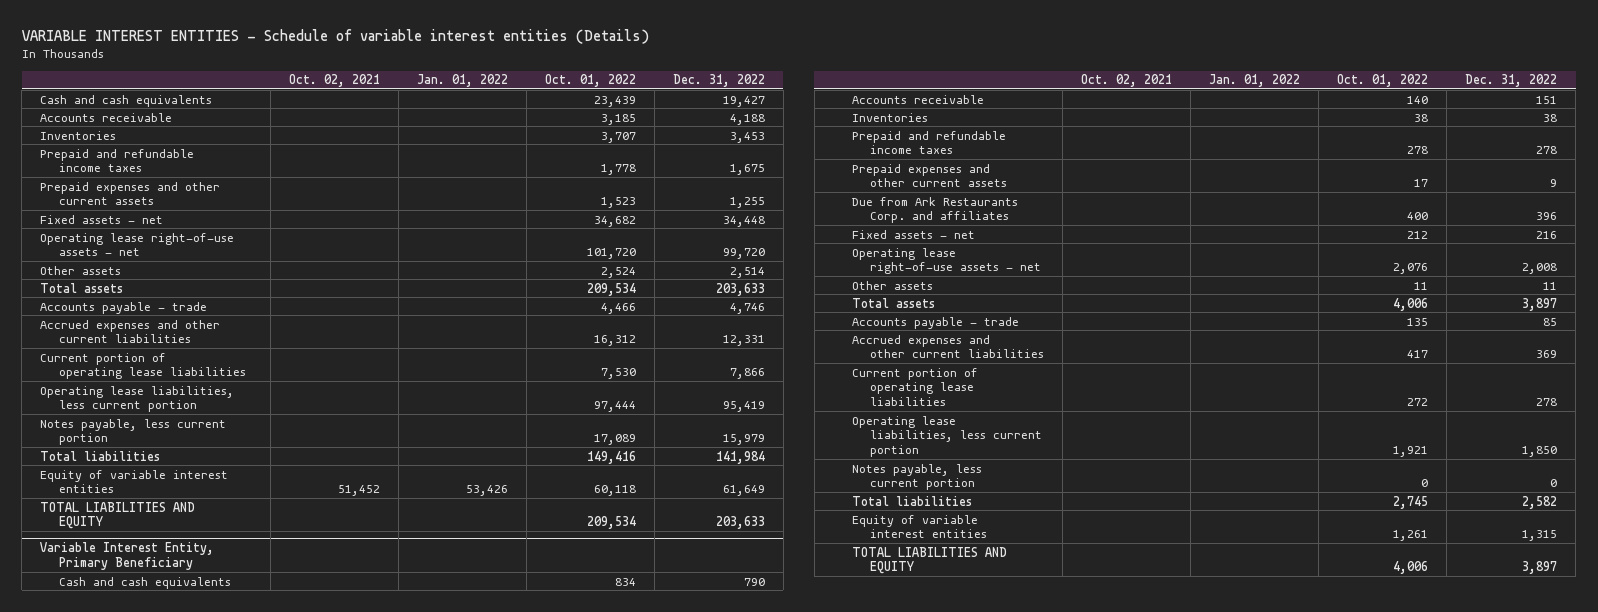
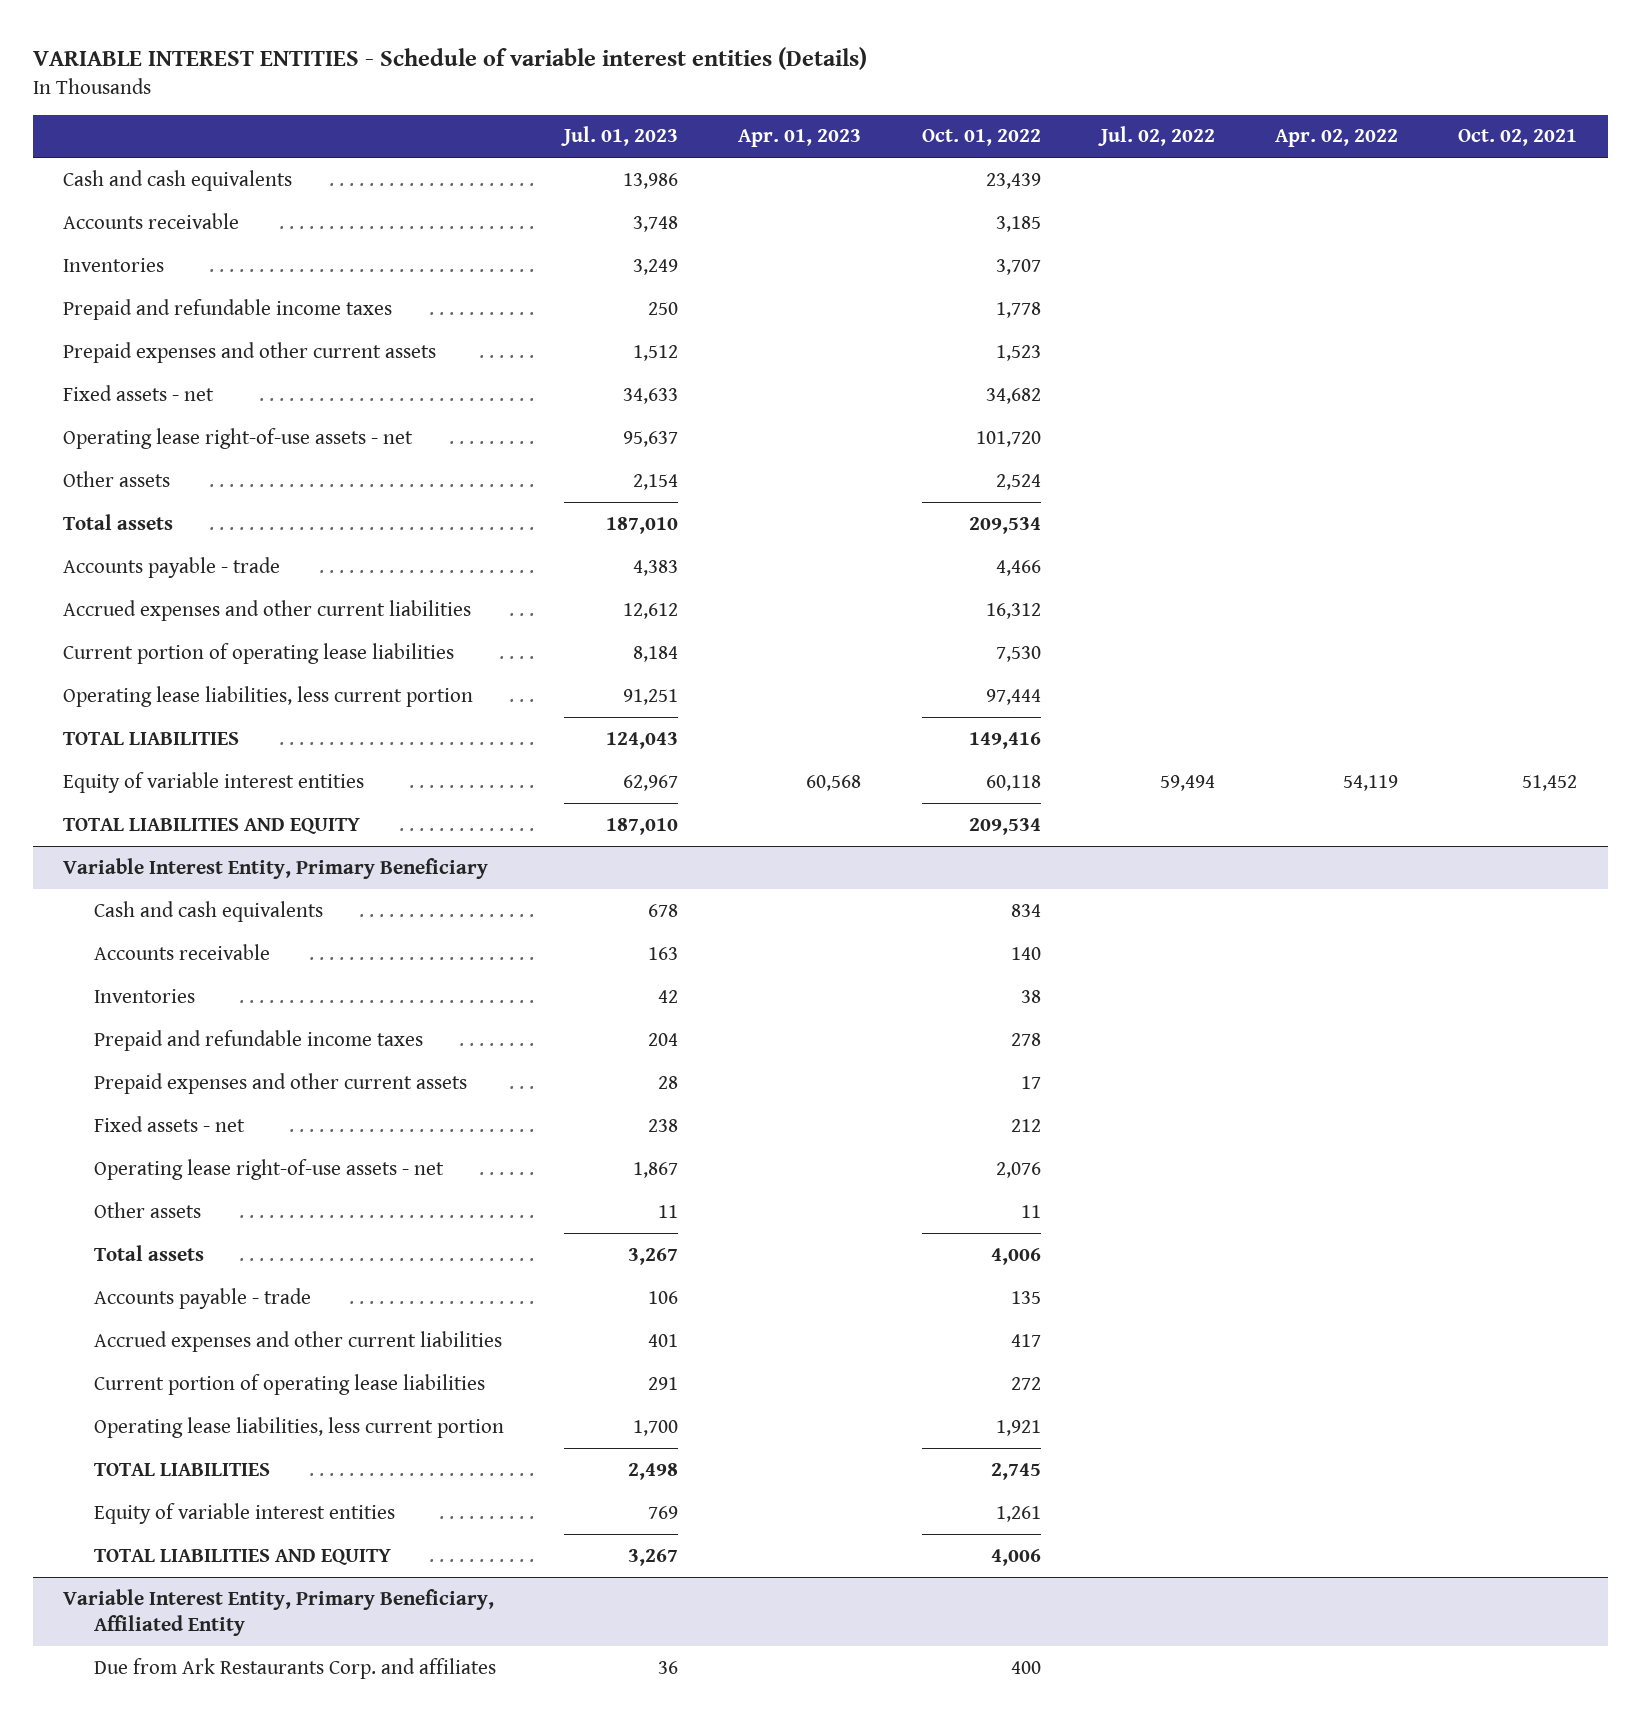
- | Oct. 02, 2021 | Jan. 01, 2022 | Oct. 01, 2022 | Dec. 31, 2022
+ | Jul. 01, 2023 | Apr. 01, 2023 | Oct. 01, 2022 | Jul. 02, 2022 | Apr. 02, 2022 | Oct. 02, 2021
- Notes payable, less current portion | | | 17,089 | 15,979
- Total liabilities | | | 149,416 | 141,984
+ TOTAL LIABILITIES | 124,043 | | 149,416 | | |
@ Variable Interest Entity, Primary Beneficiary
- Due from Ark Restaurants Corp. and affiliates | | | 400 | 396
- Notes payable, less current portion | | | 0 | 0
- Total liabilities | | | 2,745 | 2,582
+ TOTAL LIABILITIES | 2,498 | | 2,745 | | |
+ Variable Interest Entity, Primary Beneficiary, Affiliated Entity
+ Due from Ark Restaurants Corp. and affiliates | 36 | | 400 | | |

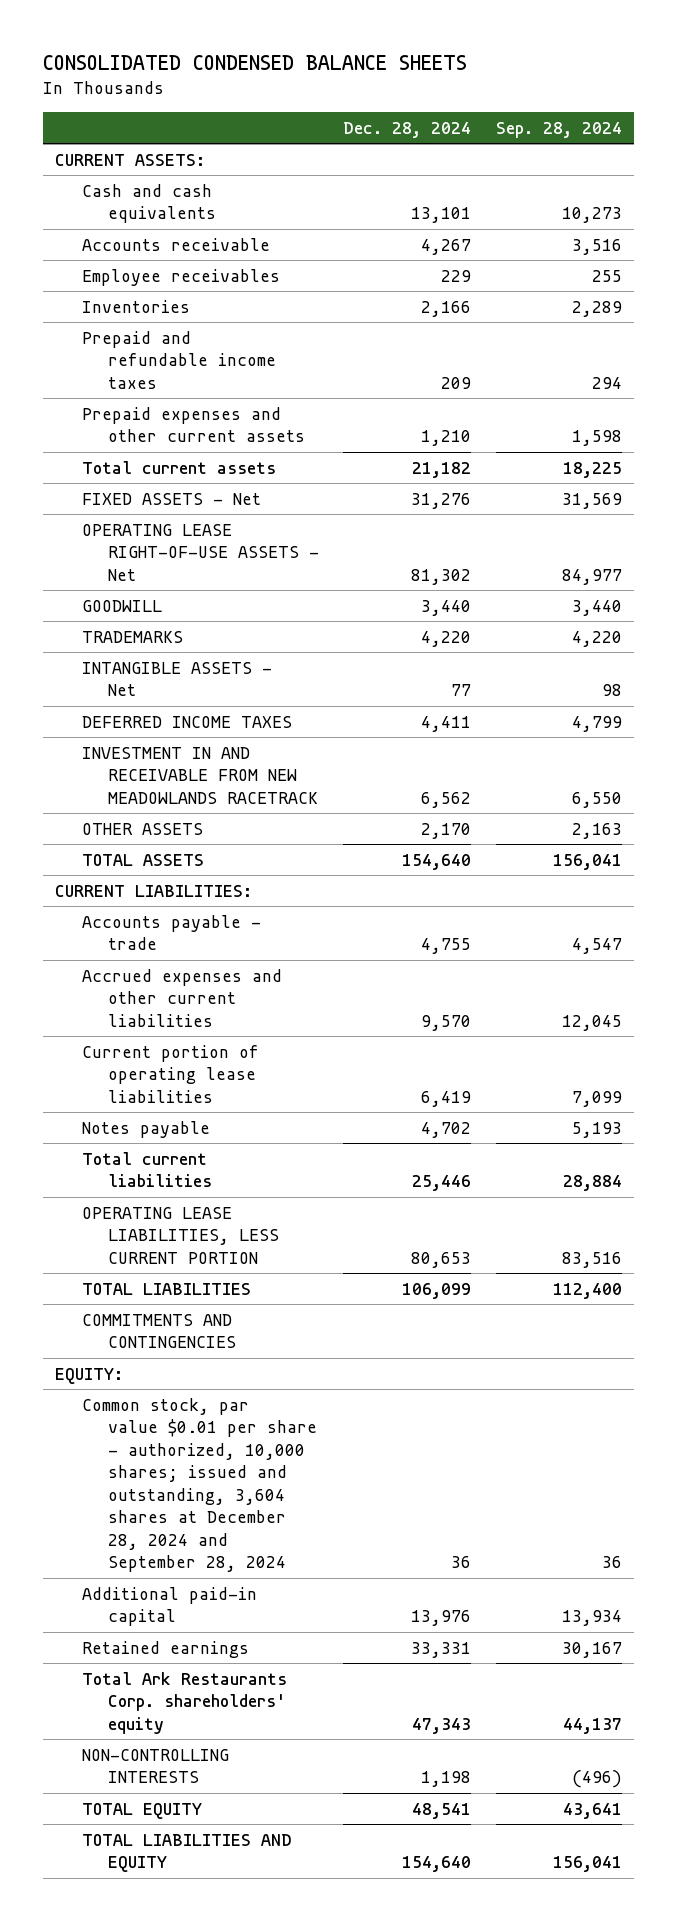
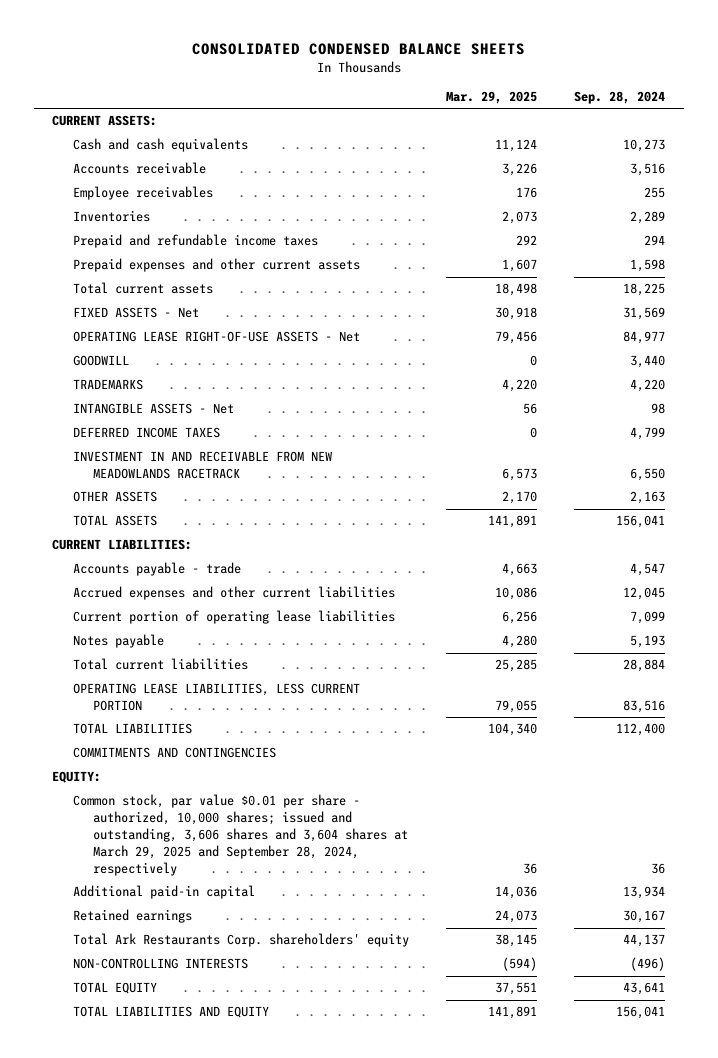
- | Dec. 28, 2024 | Sep. 28, 2024
+ | Mar. 29, 2025 | Sep. 28, 2024
- Common stock, par value $0.01 per share - authorized, 10,000 shares; issued and outstanding, 3,604 shares at December 28, 2024 and September 28, 2024 | 36 | 36
+ Common stock, par value $0.01 per share - authorized, 10,000 shares; issued and outstanding, 3,606 shares and 3,604 shares at March 29, 2025 and September 28, 2024, respectively | 36 | 36

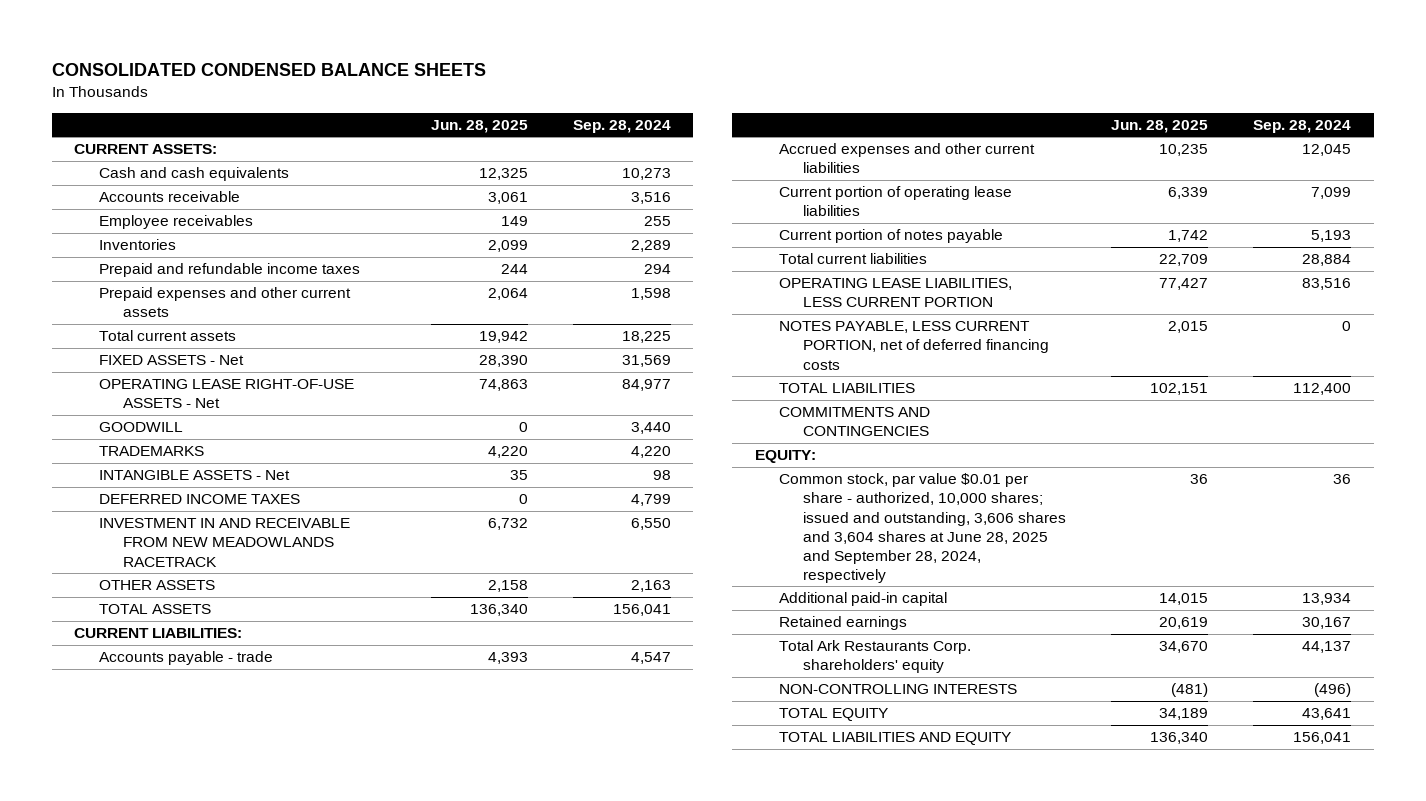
- | Mar. 29, 2025 | Sep. 28, 2024
+ | Jun. 28, 2025 | Sep. 28, 2024
- Notes payable | 4,280 | 5,193
+ Current portion of notes payable | 1,742 | 5,193
+ NOTES PAYABLE, LESS CURRENT PORTION, net of deferred financing costs | 2,015 | 0
- Common stock, par value $0.01 per share - authorized, 10,000 shares; issued and outstanding, 3,606 shares and 3,604 shares at March 29, 2025 and September 28, 2024, respectively | 36 | 36
+ Common stock, par value $0.01 per share - authorized, 10,000 shares; issued and outstanding, 3,606 shares and 3,604 shares at June 28, 2025 and September 28, 2024, respectively | 36 | 36

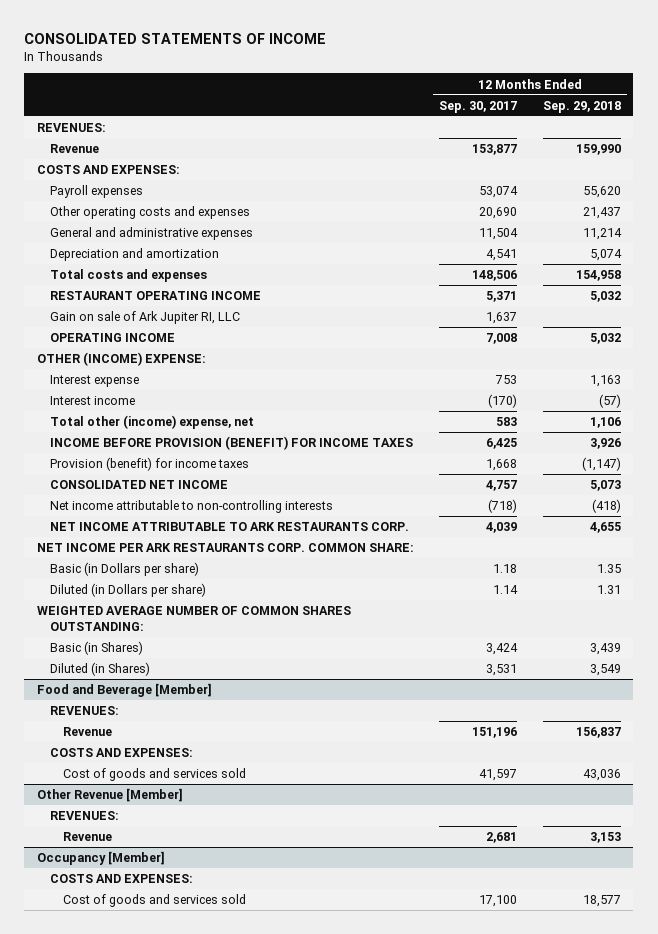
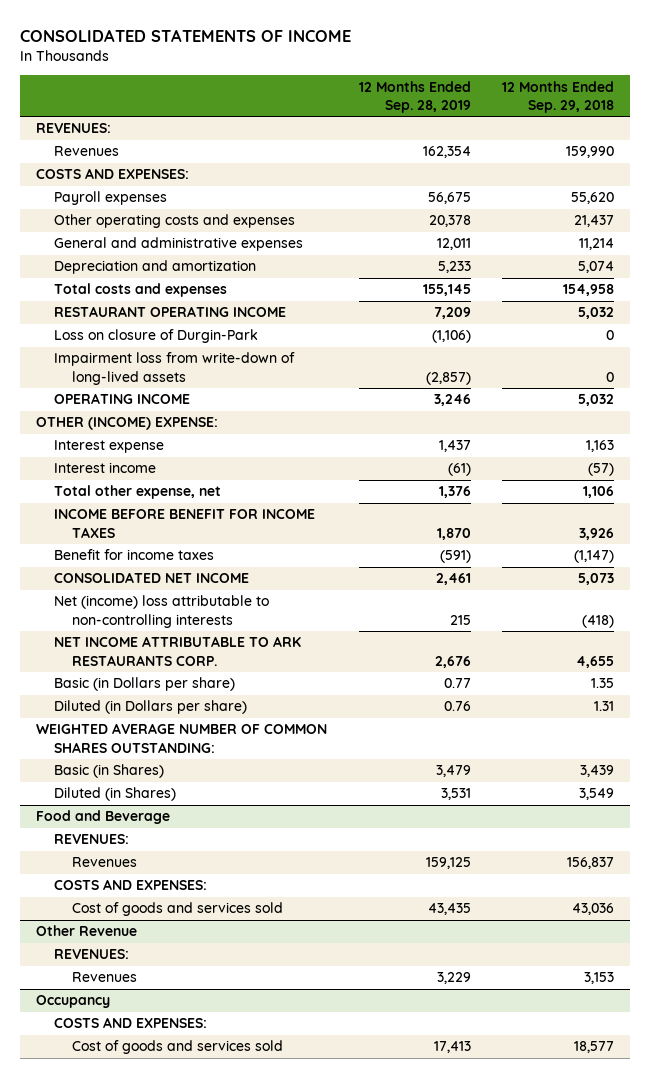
- | 12 Months Ended Sep. 30, 2017 | 12 Months Ended Sep. 29, 2018
+ | 12 Months Ended Sep. 28, 2019 | 12 Months Ended Sep. 29, 2018
- Revenue | 153,877 | 159,990
+ Revenues | 162,354 | 159,990
- Gain on sale of Ark Jupiter RI, LLC | 1,637 |
+ Loss on closure of Durgin-Park | (1,106) | 0
+ Impairment loss from write-down of long-lived assets | (2,857) | 0
- Total other (income) expense, net | 583 | 1,106
- INCOME BEFORE PROVISION (BENEFIT) FOR INCOME TAXES | 6,425 | 3,926
- Provision (benefit) for income taxes | 1,668 | (1,147)
+ Total other expense, net | 1,376 | 1,106
+ INCOME BEFORE BENEFIT FOR INCOME TAXES | 1,870 | 3,926
+ Benefit for income taxes | (591) | (1,147)
- Net income attributable to non-controlling interests | (718) | (418)
+ Net (income) loss attributable to non-controlling interests | 215 | (418)
- NET INCOME PER ARK RESTAURANTS CORP. COMMON SHARE:
- Food and Beverage [Member]
+ Food and Beverage
- Revenue | 151,196 | 156,837
+ Revenues | 159,125 | 156,837
- Other Revenue [Member]
+ Other Revenue
- Revenue | 2,681 | 3,153
- Occupancy [Member]
+ Revenues | 3,229 | 3,153
+ Occupancy

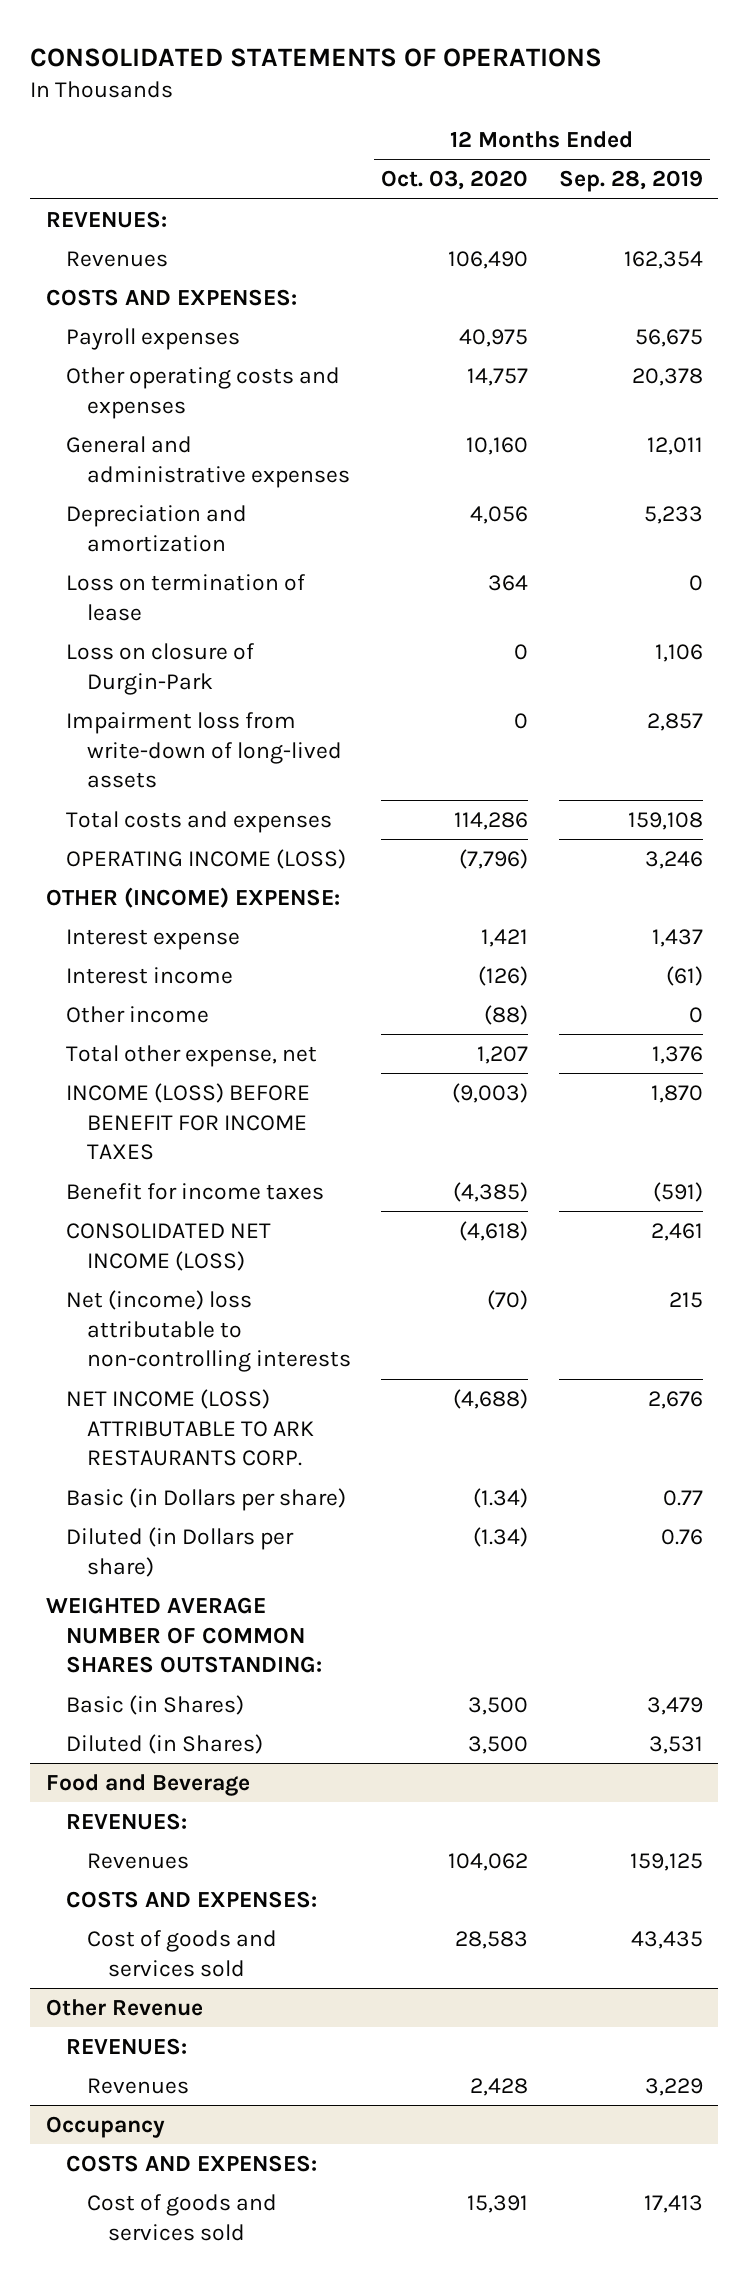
- CONSOLIDATED STATEMENTS OF INCOME
+ CONSOLIDATED STATEMENTS OF OPERATIONS
- | 12 Months Ended Sep. 28, 2019 | 12 Months Ended Sep. 29, 2018
+ | 12 Months Ended Oct. 03, 2020 | 12 Months Ended Sep. 28, 2019
- Total costs and expenses | 155,145 | 154,958
- RESTAURANT OPERATING INCOME | 7,209 | 5,032
- Loss on closure of Durgin-Park | (1,106) | 0
- Impairment loss from write-down of long-lived assets | (2,857) | 0
- OPERATING INCOME | 3,246 | 5,032
+ Loss on termination of lease | 364 | 0
+ Loss on closure of Durgin-Park | 0 | 1,106
+ Impairment loss from write-down of long-lived assets | 0 | 2,857
+ Total costs and expenses | 114,286 | 159,108
+ OPERATING INCOME (LOSS) | (7,796) | 3,246
+ Other income | (88) | 0
- INCOME BEFORE BENEFIT FOR INCOME TAXES | 1,870 | 3,926
+ INCOME (LOSS) BEFORE BENEFIT FOR INCOME TAXES | (9,003) | 1,870
- CONSOLIDATED NET INCOME | 2,461 | 5,073
+ CONSOLIDATED NET INCOME (LOSS) | (4,618) | 2,461
- NET INCOME ATTRIBUTABLE TO ARK RESTAURANTS CORP. | 2,676 | 4,655
+ NET INCOME (LOSS) ATTRIBUTABLE TO ARK RESTAURANTS CORP. | (4,688) | 2,676

